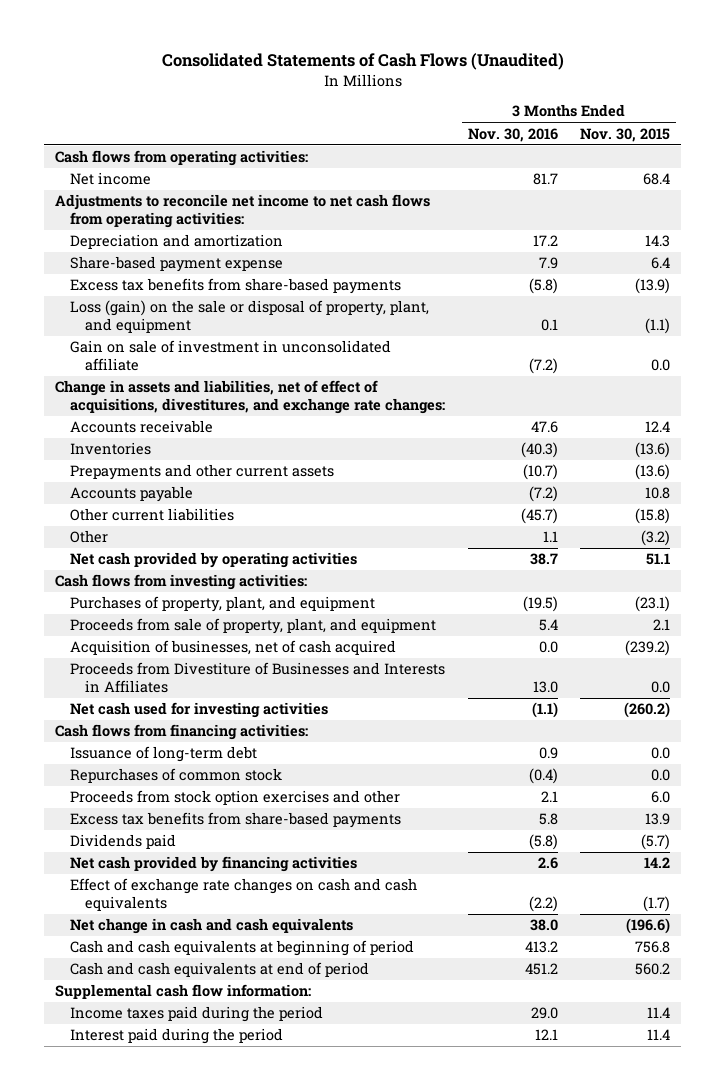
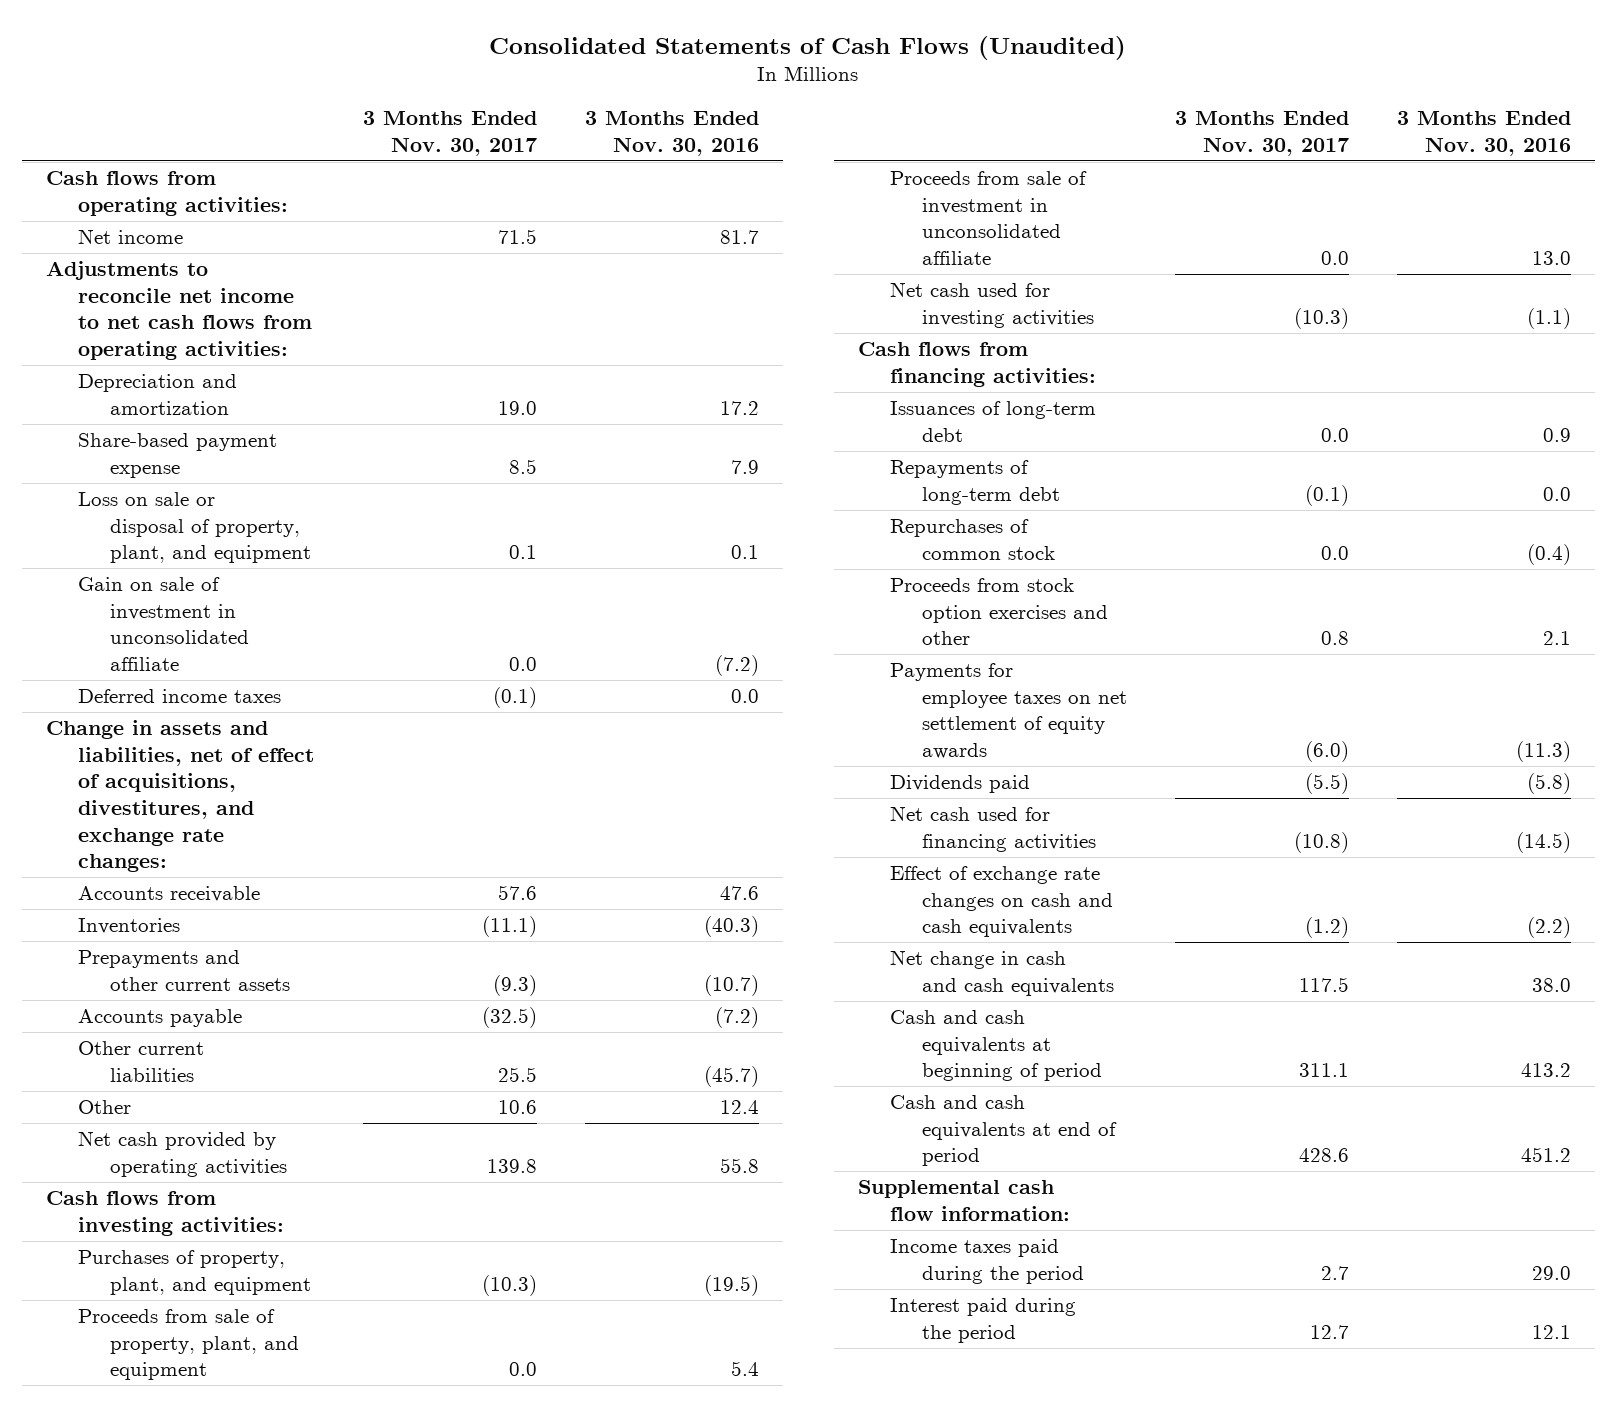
- | 3 Months Ended Nov. 30, 2016 | 3 Months Ended Nov. 30, 2015
+ | 3 Months Ended Nov. 30, 2017 | 3 Months Ended Nov. 30, 2016
- Excess tax benefits from share-based payments | (5.8) | (13.9)
- Loss (gain) on the sale or disposal of property, plant, and equipment | 0.1 | (1.1)
+ Loss on sale or disposal of property, plant, and equipment | 0.1 | 0.1
+ Deferred income taxes | (0.1) | 0.0
- Other | 1.1 | (3.2)
- Net cash provided by operating activities | 38.7 | 51.1
+ Other | 10.6 | 12.4
+ Net cash provided by operating activities | 139.8 | 55.8
- Acquisition of businesses, net of cash acquired | 0.0 | (239.2)
- Proceeds from Divestiture of Businesses and Interests in Affiliates | 13.0 | 0.0
+ Proceeds from sale of investment in unconsolidated affiliate | 0.0 | 13.0
- Issuance of long-term debt | 0.9 | 0.0
+ Issuances of long-term debt | 0.0 | 0.9
+ Repayments of long-term debt | (0.1) | 0.0
- Excess tax benefits from share-based payments | 5.8 | 13.9
+ Payments for employee taxes on net settlement of equity awards | (6.0) | (11.3)
- Net cash provided by financing activities | 2.6 | 14.2
+ Net cash used for financing activities | (10.8) | (14.5)

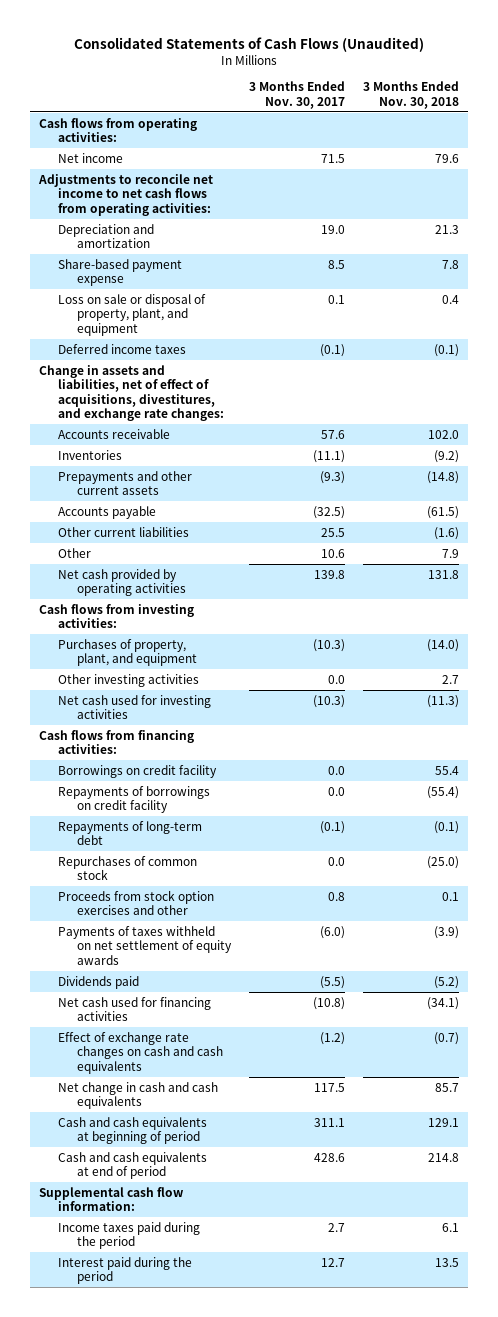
- | 3 Months Ended Nov. 30, 2017 | 3 Months Ended Nov. 30, 2016
+ | 3 Months Ended Nov. 30, 2017 | 3 Months Ended Nov. 30, 2018
- Gain on sale of investment in unconsolidated affiliate | 0.0 | (7.2)
- Proceeds from sale of property, plant, and equipment | 0.0 | 5.4
- Proceeds from sale of investment in unconsolidated affiliate | 0.0 | 13.0
+ Other investing activities | 0.0 | 2.7
- Issuances of long-term debt | 0.0 | 0.9
+ Borrowings on credit facility | 0.0 | 55.4
+ Repayments of borrowings on credit facility | 0.0 | (55.4)
- Payments for employee taxes on net settlement of equity awards | (6.0) | (11.3)
+ Payments of taxes withheld on net settlement of equity awards | (6.0) | (3.9)

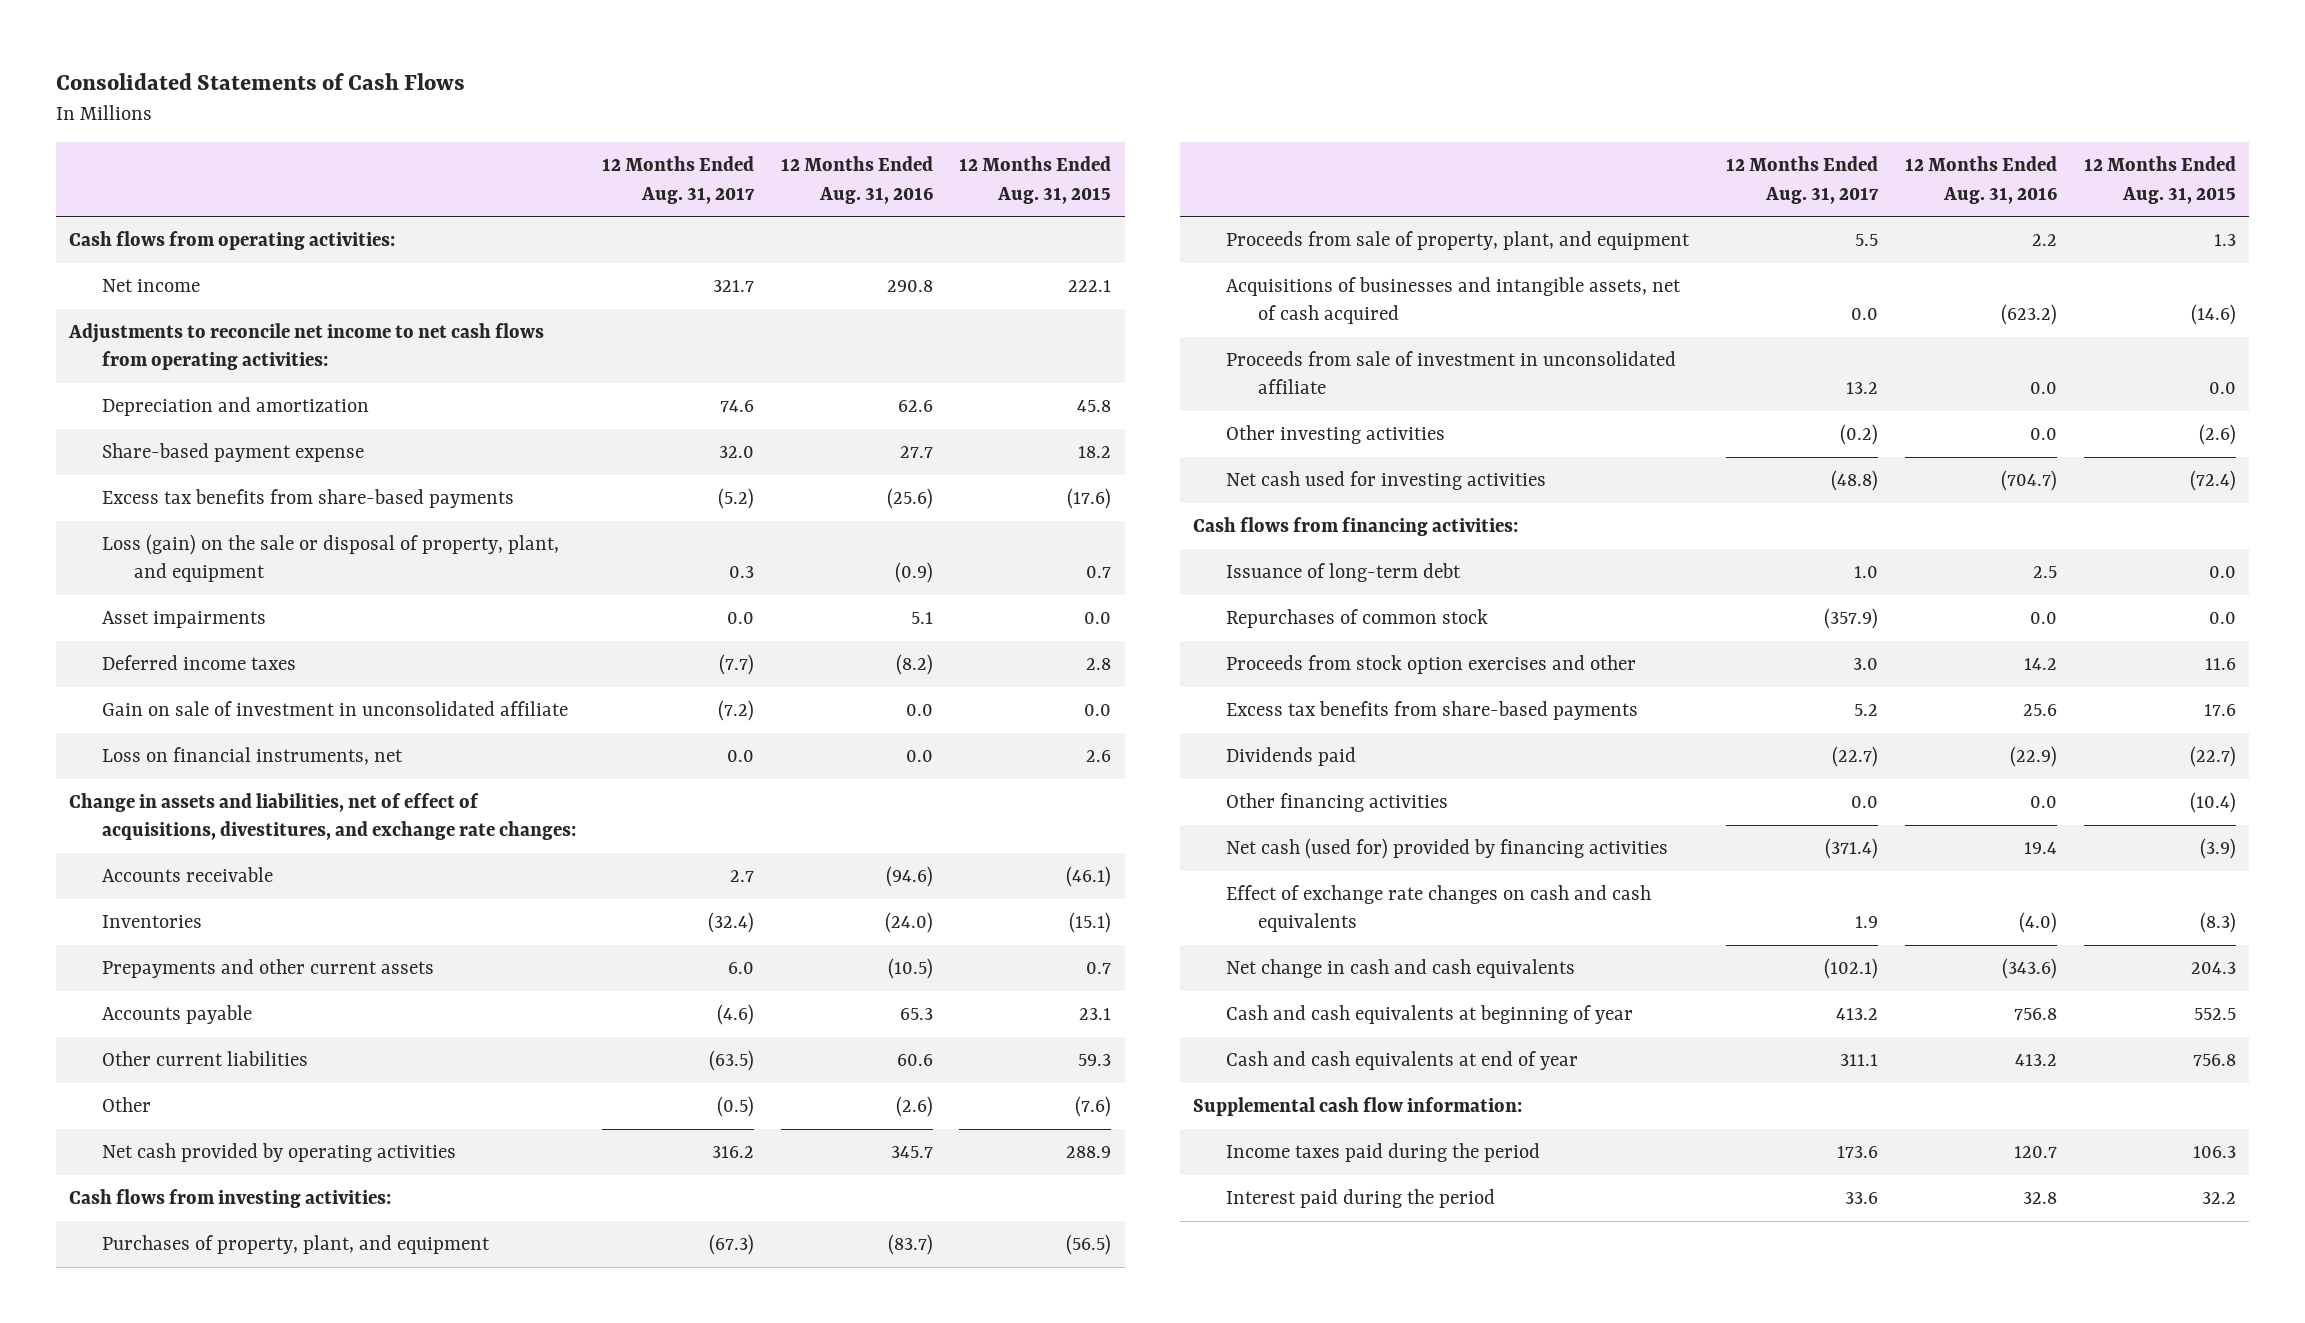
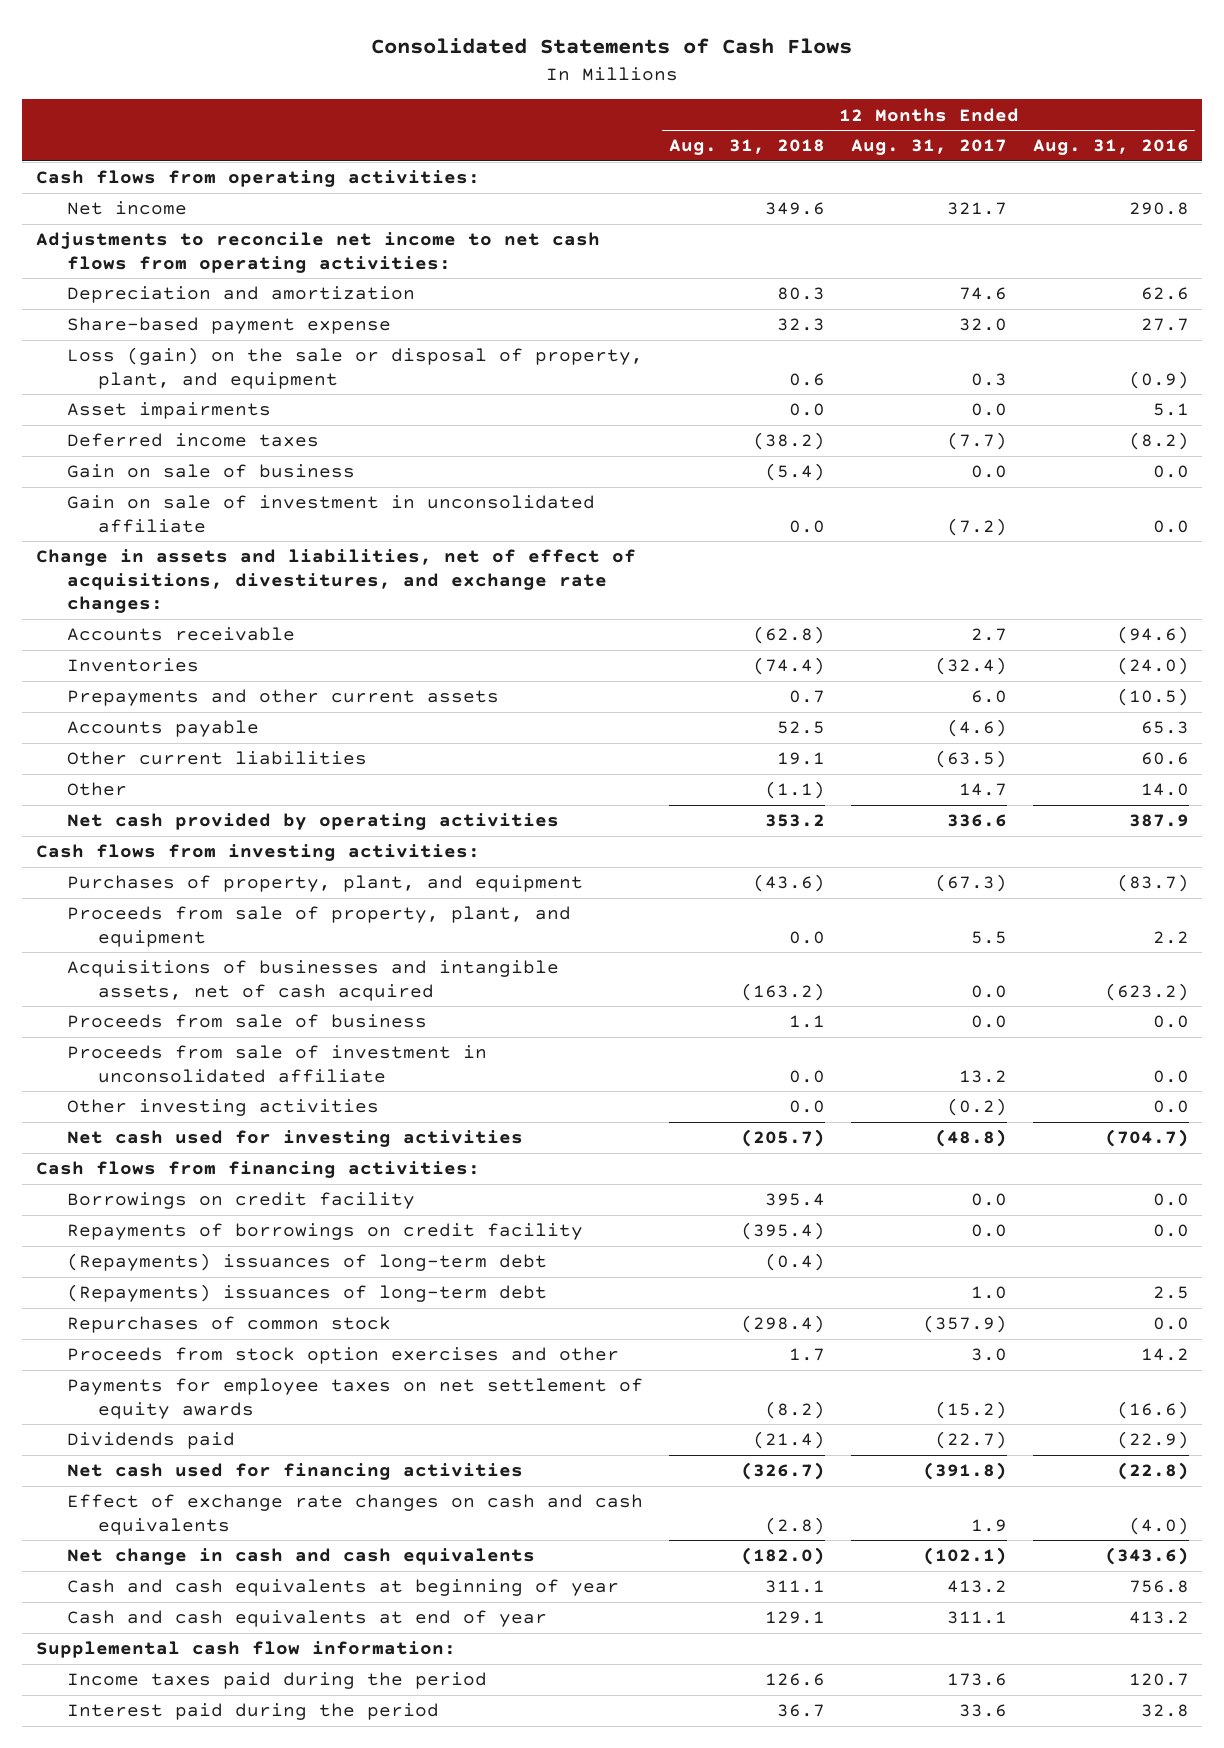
- | 12 Months Ended Aug. 31, 2017 | 12 Months Ended Aug. 31, 2016 | 12 Months Ended Aug. 31, 2015
+ | 12 Months Ended Aug. 31, 2018 | 12 Months Ended Aug. 31, 2017 | 12 Months Ended Aug. 31, 2016
- Excess tax benefits from share-based payments | (5.2) | (25.6) | (17.6)
+ Gain on sale of business | (5.4) | 0.0 | 0.0
- Loss on financial instruments, net | 0.0 | 0.0 | 2.6
- Other | (0.5) | (2.6) | (7.6)
- Net cash provided by operating activities | 316.2 | 345.7 | 288.9
+ Other | (1.1) | 14.7 | 14.0
+ Net cash provided by operating activities | 353.2 | 336.6 | 387.9
+ Proceeds from sale of business | 1.1 | 0.0 | 0.0
- Issuance of long-term debt | 1.0 | 2.5 | 0.0
+ Borrowings on credit facility | 395.4 | 0.0 | 0.0
+ Repayments of borrowings on credit facility | (395.4) | 0.0 | 0.0
+ (Repayments) issuances of long-term debt | (0.4) | |
+ (Repayments) issuances of long-term debt | | 1.0 | 2.5
- Excess tax benefits from share-based payments | 5.2 | 25.6 | 17.6
+ Payments for employee taxes on net settlement of equity awards | (8.2) | (15.2) | (16.6)
- Other financing activities | 0.0 | 0.0 | (10.4)
- Net cash (used for) provided by financing activities | (371.4) | 19.4 | (3.9)
+ Net cash used for financing activities | (326.7) | (391.8) | (22.8)

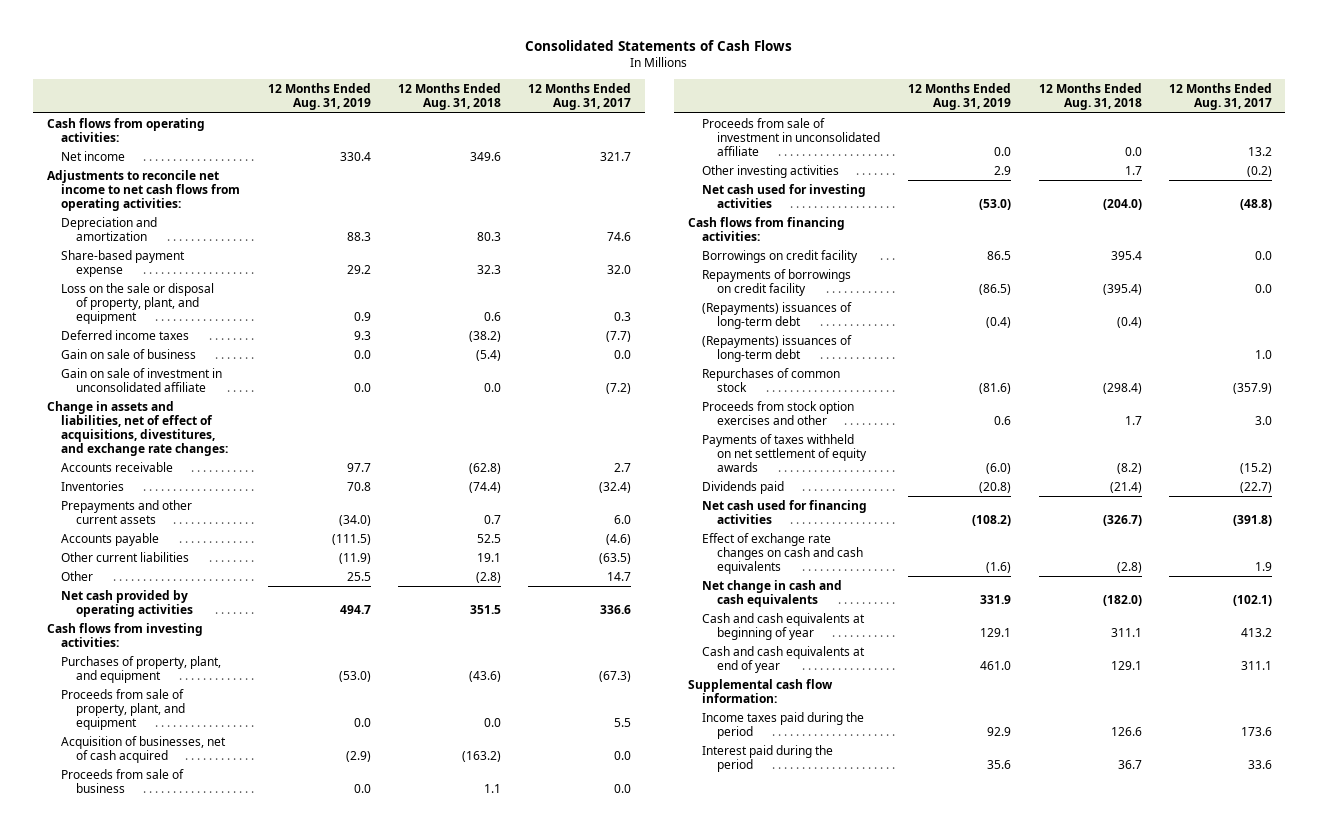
- | 12 Months Ended Aug. 31, 2018 | 12 Months Ended Aug. 31, 2017 | 12 Months Ended Aug. 31, 2016
+ | 12 Months Ended Aug. 31, 2019 | 12 Months Ended Aug. 31, 2018 | 12 Months Ended Aug. 31, 2017
- Loss (gain) on the sale or disposal of property, plant, and equipment | 0.6 | 0.3 | (0.9)
- Asset impairments | 0.0 | 0.0 | 5.1
+ Loss on the sale or disposal of property, plant, and equipment | 0.9 | 0.6 | 0.3
- Other | (1.1) | 14.7 | 14.0
- Net cash provided by operating activities | 353.2 | 336.6 | 387.9
+ Other | 25.5 | (2.8) | 14.7
+ Net cash provided by operating activities | 494.7 | 351.5 | 336.6
- Acquisitions of businesses and intangible assets, net of cash acquired | (163.2) | 0.0 | (623.2)
+ Acquisition of businesses, net of cash acquired | (2.9) | (163.2) | 0.0
- Other investing activities | 0.0 | (0.2) | 0.0
- Net cash used for investing activities | (205.7) | (48.8) | (704.7)
+ Other investing activities | 2.9 | 1.7 | (0.2)
+ Net cash used for investing activities | (53.0) | (204.0) | (48.8)
- Payments for employee taxes on net settlement of equity awards | (8.2) | (15.2) | (16.6)
+ Payments of taxes withheld on net settlement of equity awards | (6.0) | (8.2) | (15.2)

